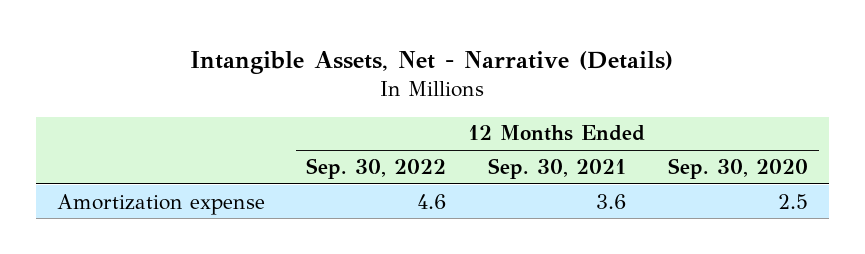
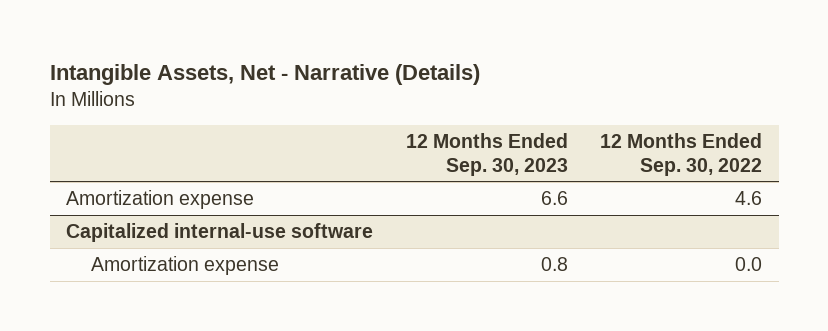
- | 12 Months Ended Sep. 30, 2022 | 12 Months Ended Sep. 30, 2021 | 12 Months Ended Sep. 30, 2020
+ | 12 Months Ended Sep. 30, 2023 | 12 Months Ended Sep. 30, 2022
+ Capitalized internal-use software
+ Amortization expense | 0.8 | 0.0

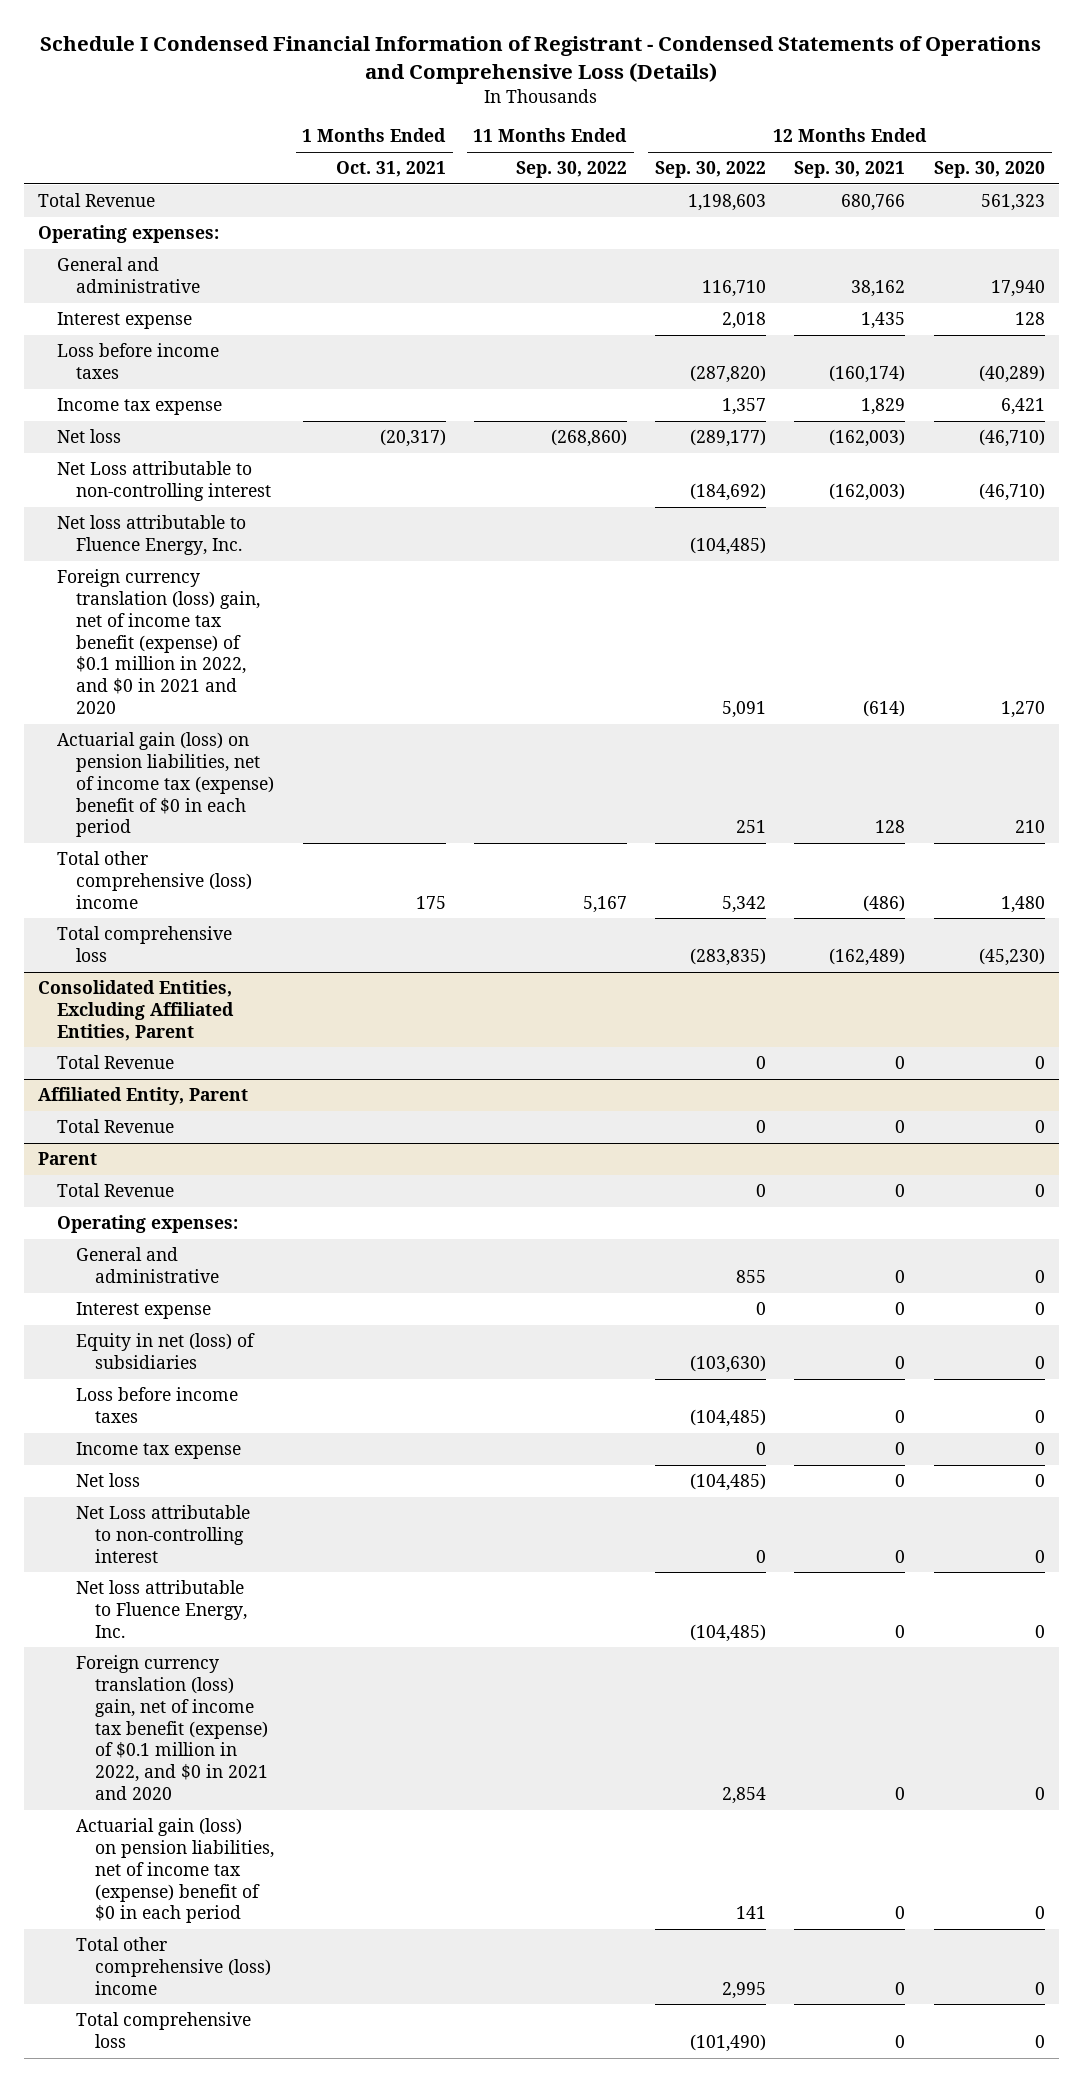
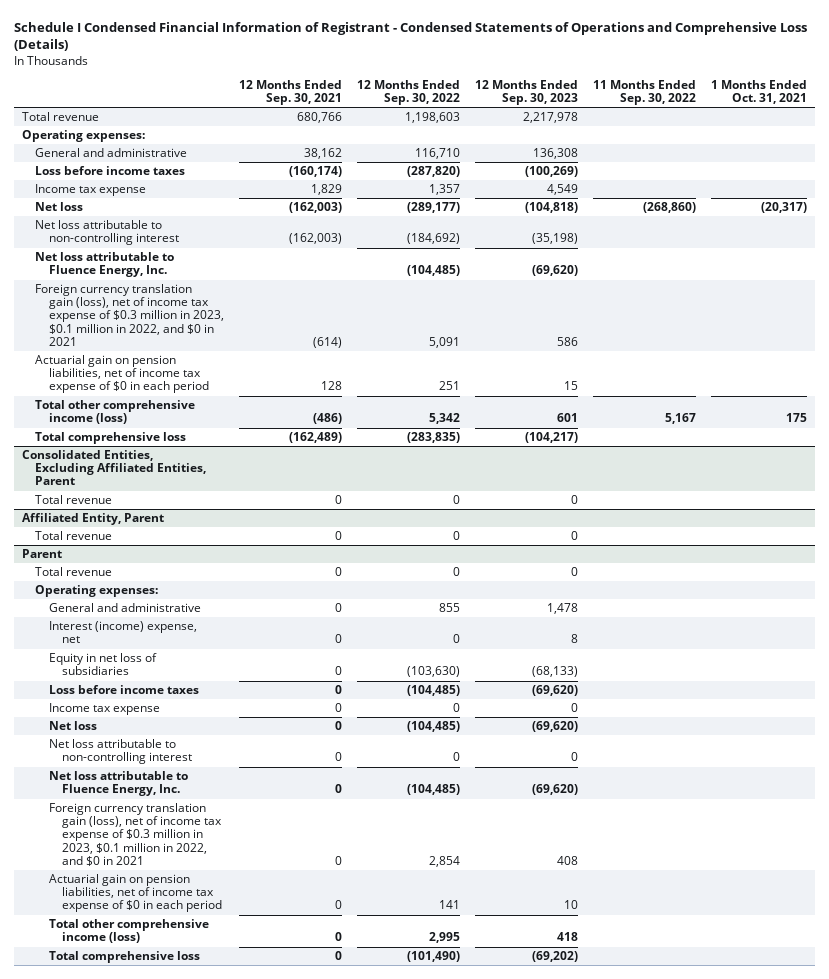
- | 1 Months Ended Oct. 31, 2021 | 11 Months Ended Sep. 30, 2022 | 12 Months Ended Sep. 30, 2022 | 12 Months Ended Sep. 30, 2021 | 12 Months Ended Sep. 30, 2020
+ | 12 Months Ended Sep. 30, 2021 | 12 Months Ended Sep. 30, 2022 | 12 Months Ended Sep. 30, 2023 | 11 Months Ended Sep. 30, 2022 | 1 Months Ended Oct. 31, 2021
- Total Revenue | | | 1,198,603 | 680,766 | 561,323
+ Total revenue | 680,766 | 1,198,603 | 2,217,978 | |
- Interest expense | | | 2,018 | 1,435 | 128
- Net Loss attributable to non-controlling interest | | | (184,692) | (162,003) | (46,710)
+ Net loss attributable to non-controlling interest | (162,003) | (184,692) | (35,198) | |
- Foreign currency translation (loss) gain, net of income tax benefit (expense) of $0.1 million in 2022, and $0 in 2021 and 2020 | | | 5,091 | (614) | 1,270
- Actuarial gain (loss) on pension liabilities, net of income tax (expense) benefit of $0 in each period | | | 251 | 128 | 210
- Total other comprehensive (loss) income | 175 | 5,167 | 5,342 | (486) | 1,480
+ Foreign currency translation gain (loss), net of income tax expense of $0.3 million in 2023, $0.1 million in 2022, and $0 in 2021 | (614) | 5,091 | 586 | |
+ Actuarial gain on pension liabilities, net of income tax expense of $0 in each period | 128 | 251 | 15 | |
+ Total other comprehensive income (loss) | (486) | 5,342 | 601 | 5,167 | 175
@ Consolidated Entities, Excluding Affiliated Entities, Parent
- Total Revenue | | | 0 | 0 | 0
+ Total revenue | 0 | 0 | 0 | |
@ Affiliated Entity, Parent
- Total Revenue | | | 0 | 0 | 0
+ Total revenue | 0 | 0 | 0 | |
@ Parent
- Total Revenue | | | 0 | 0 | 0
+ Total revenue | 0 | 0 | 0 | |
- Interest expense | | | 0 | 0 | 0
- Equity in net (loss) of subsidiaries | | | (103,630) | 0 | 0
+ Interest (income) expense, net | 0 | 0 | 8 | |
+ Equity in net loss of subsidiaries | 0 | (103,630) | (68,133) | |
- Net Loss attributable to non-controlling interest | | | 0 | 0 | 0
+ Net loss attributable to non-controlling interest | 0 | 0 | 0 | |
- Foreign currency translation (loss) gain, net of income tax benefit (expense) of $0.1 million in 2022, and $0 in 2021 and 2020 | | | 2,854 | 0 | 0
- Actuarial gain (loss) on pension liabilities, net of income tax (expense) benefit of $0 in each period | | | 141 | 0 | 0
- Total other comprehensive (loss) income | | | 2,995 | 0 | 0
+ Foreign currency translation gain (loss), net of income tax expense of $0.3 million in 2023, $0.1 million in 2022, and $0 in 2021 | 0 | 2,854 | 408 | |
+ Actuarial gain on pension liabilities, net of income tax expense of $0 in each period | 0 | 141 | 10 | |
+ Total other comprehensive income (loss) | 0 | 2,995 | 418 | |

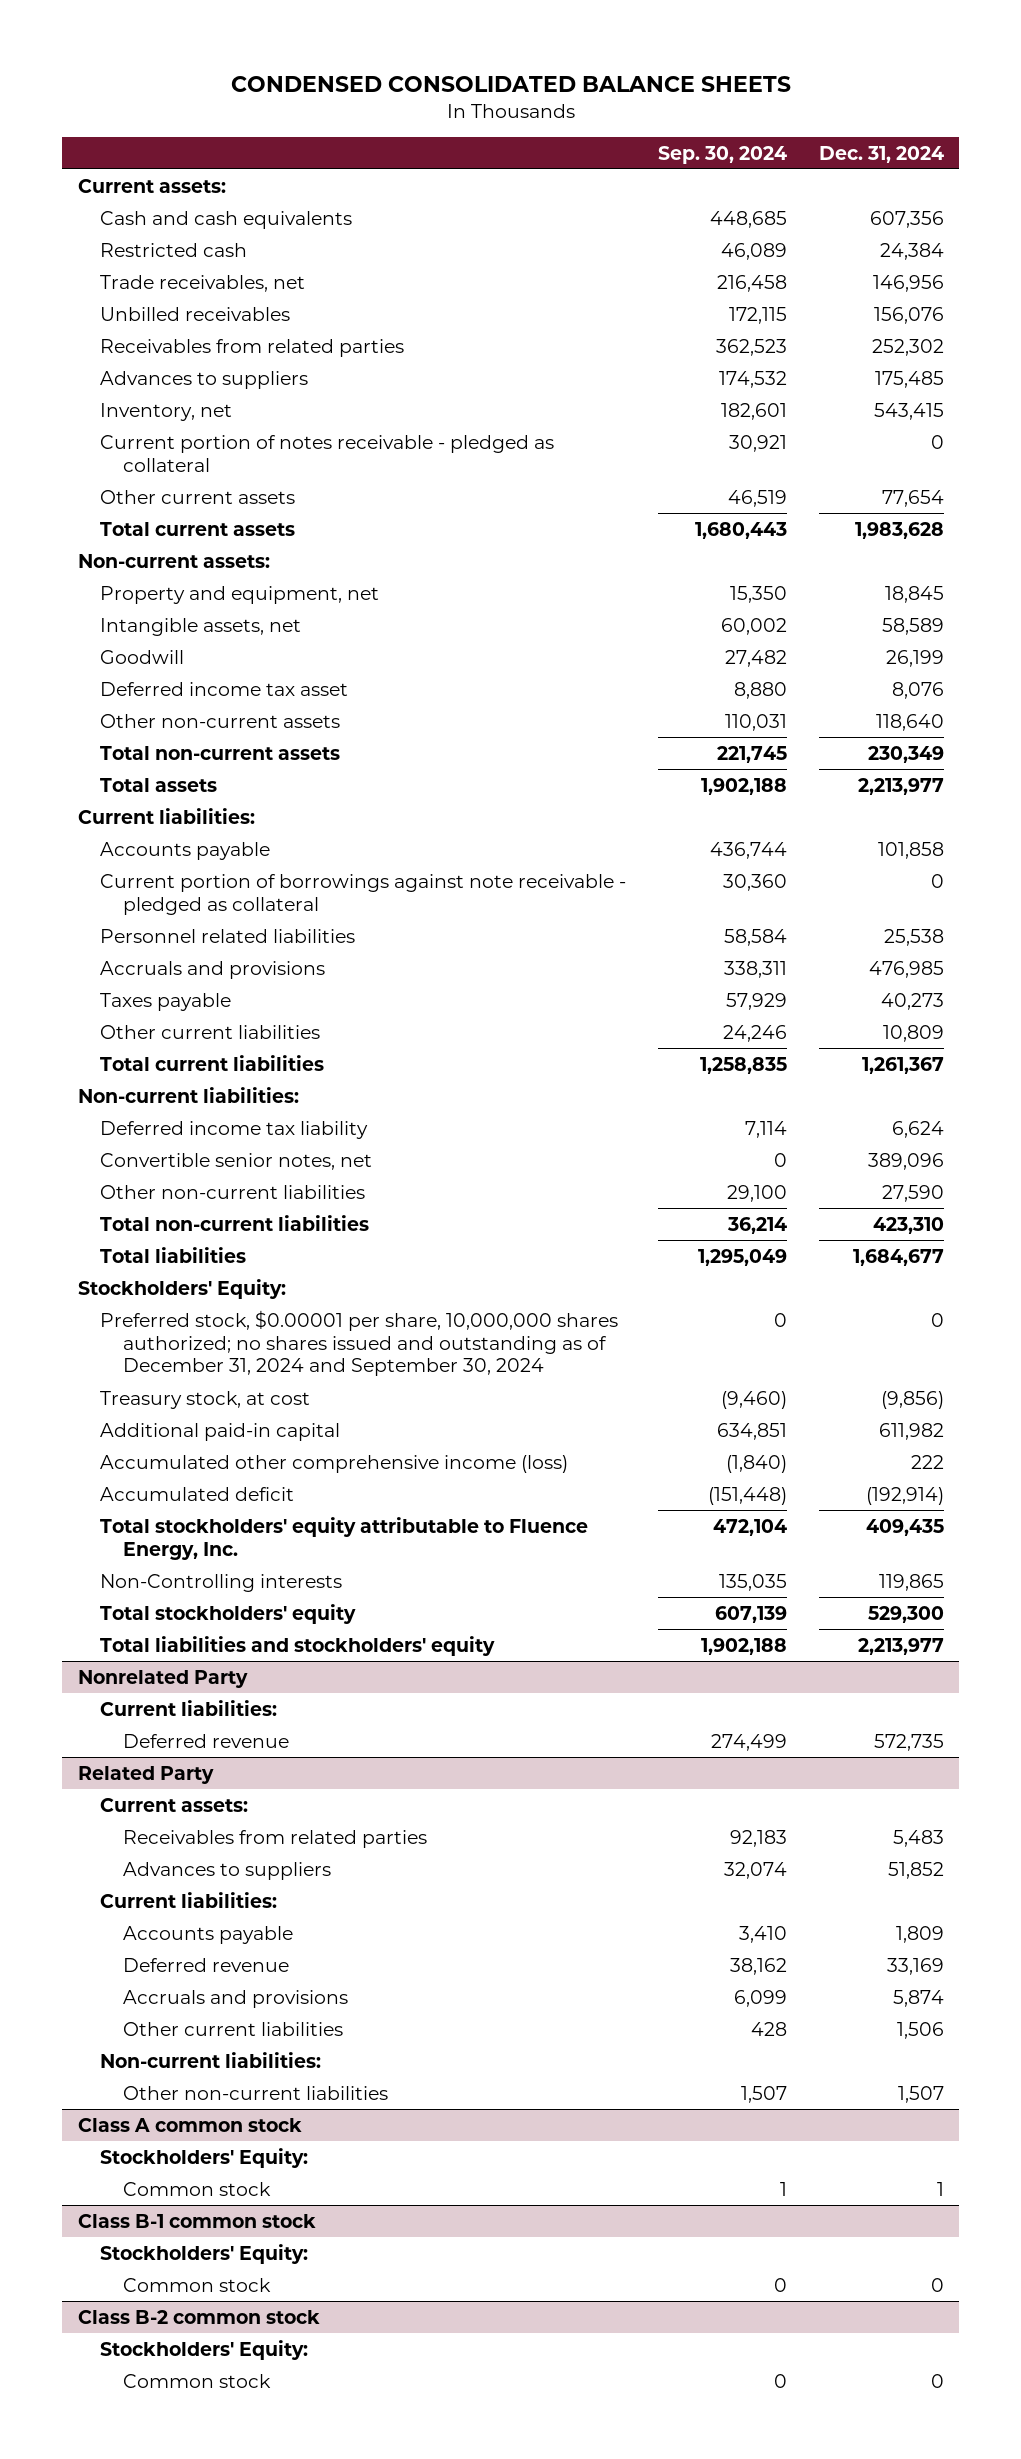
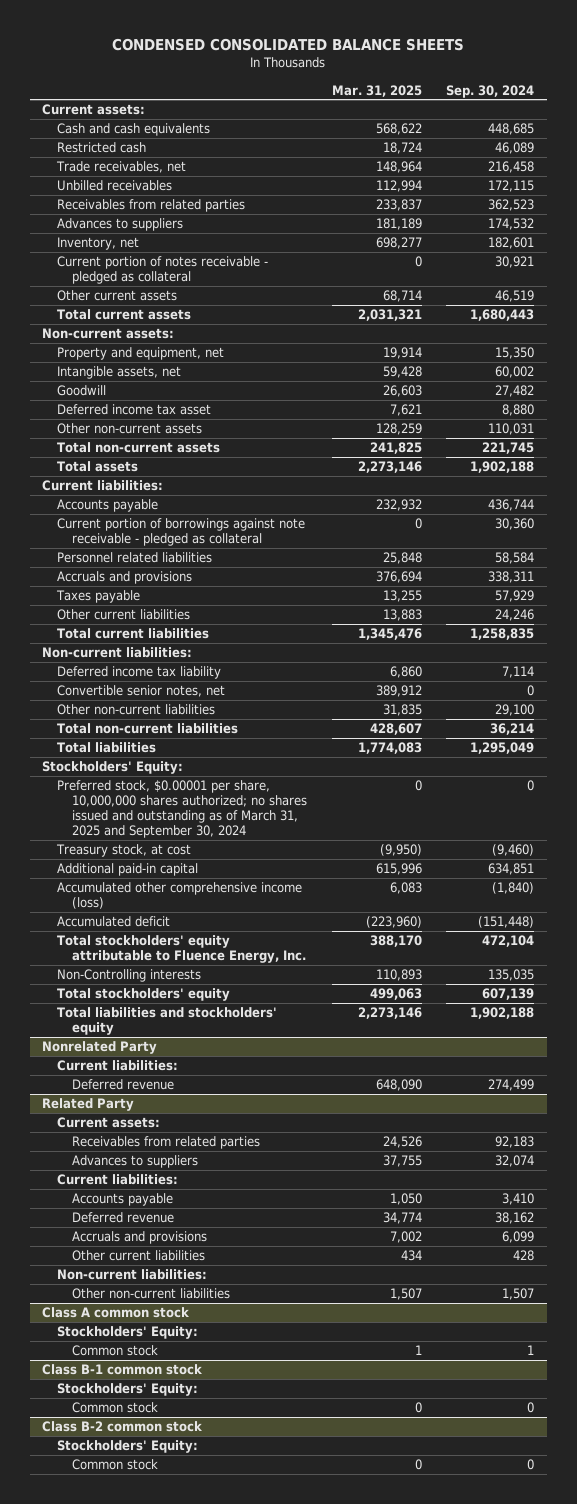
- | Sep. 30, 2024 | Dec. 31, 2024
+ | Mar. 31, 2025 | Sep. 30, 2024
- Preferred stock, $0.00001 per share, 10,000,000 shares authorized; no shares issued and outstanding as of December 31, 2024 and September 30, 2024 | 0 | 0
+ Preferred stock, $0.00001 per share, 10,000,000 shares authorized; no shares issued and outstanding as of March 31, 2025 and September 30, 2024 | 0 | 0

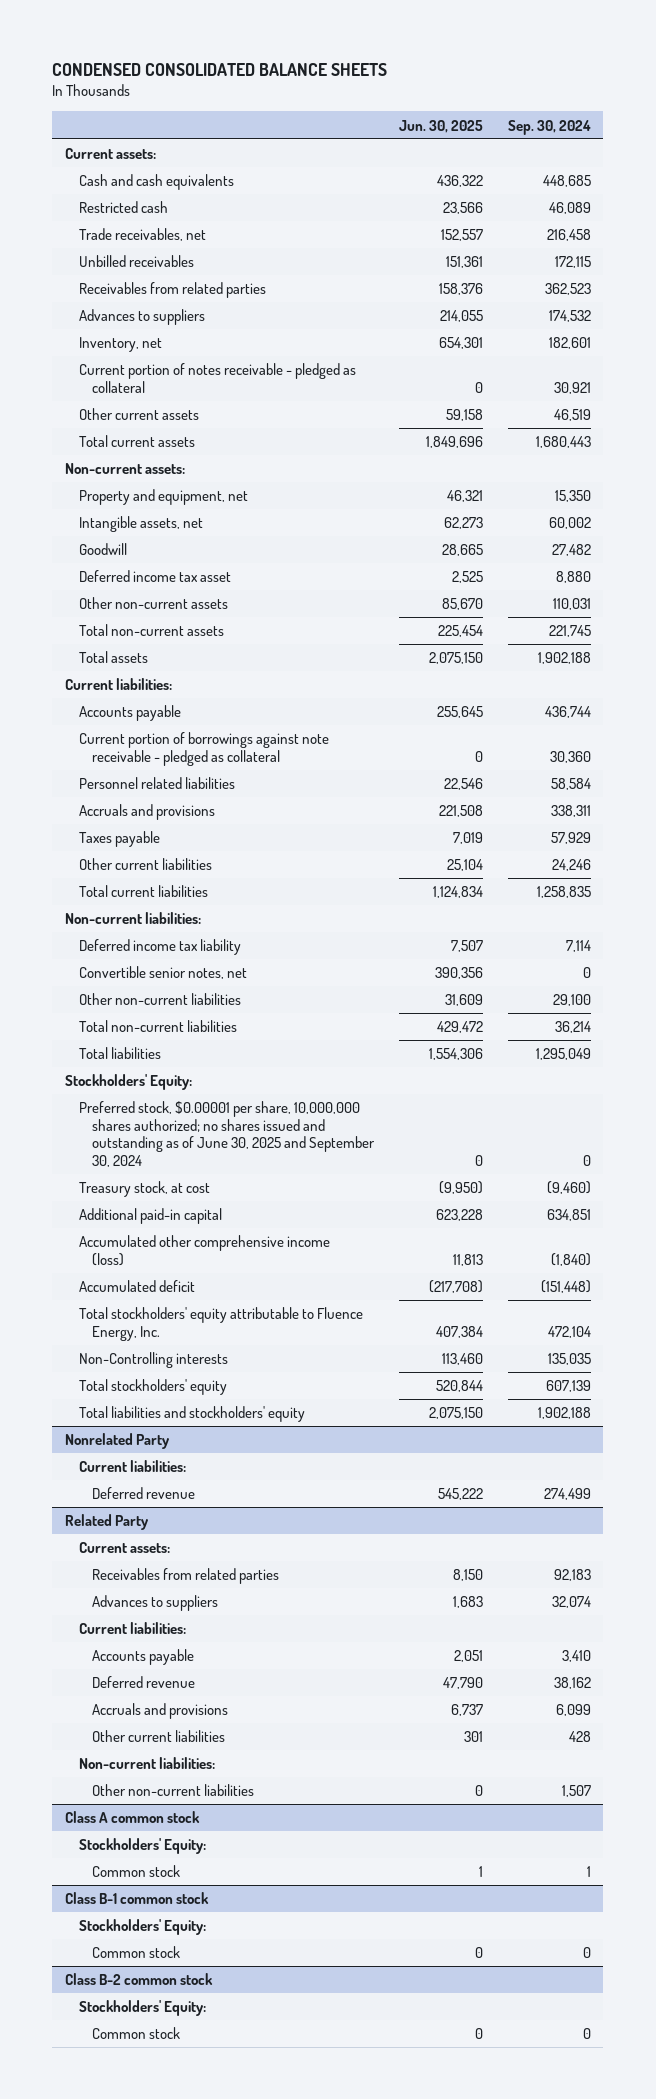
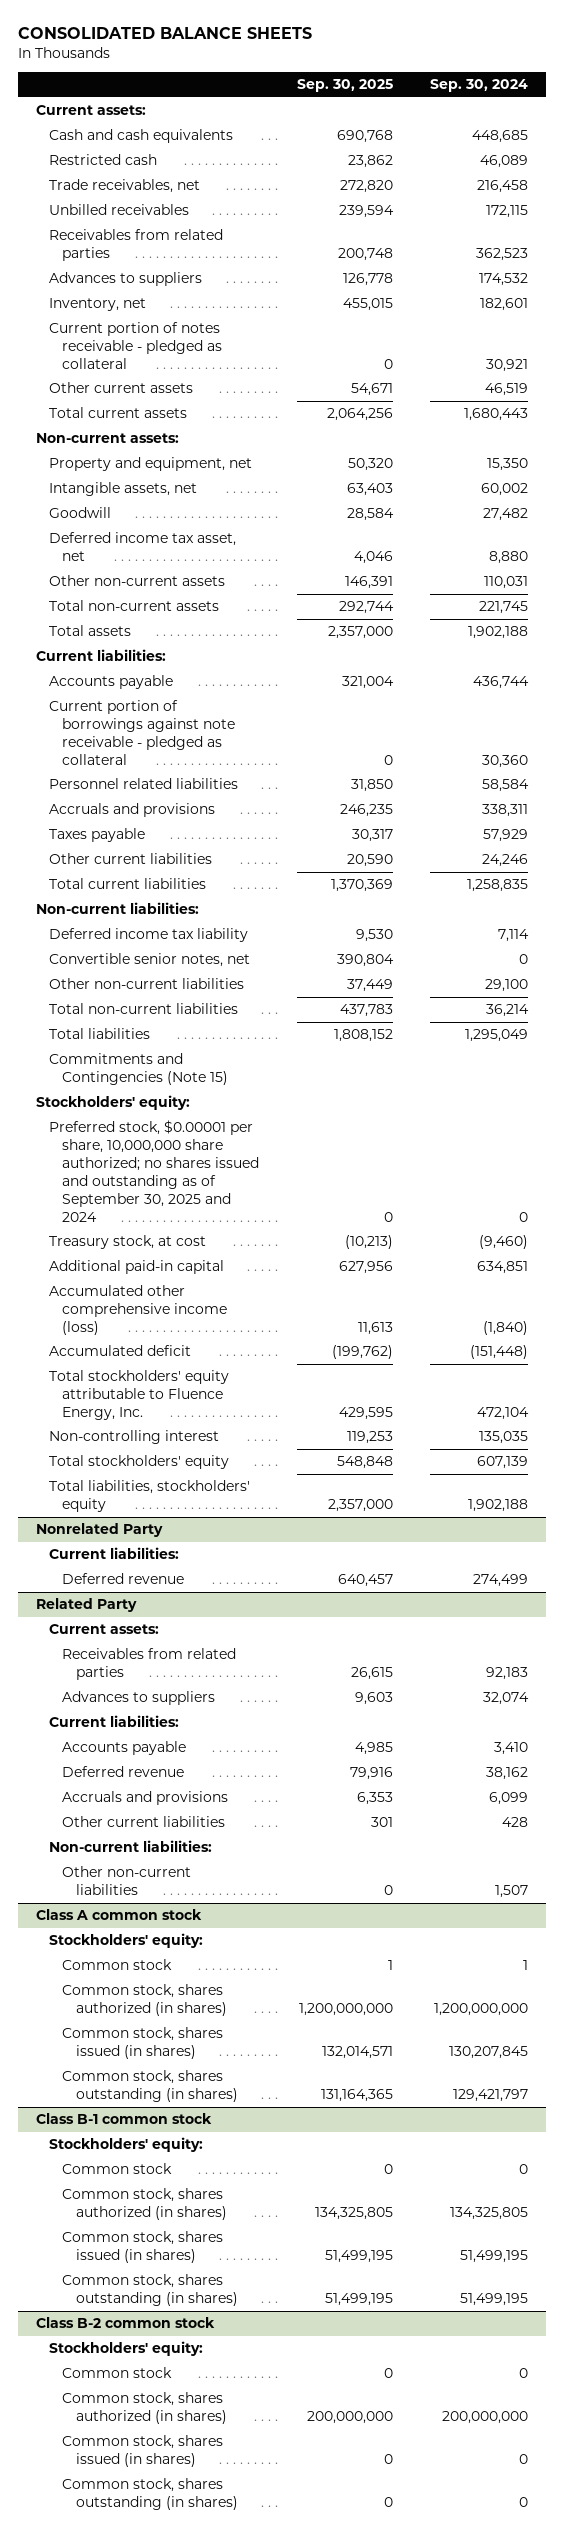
- CONDENSED CONSOLIDATED BALANCE SHEETS
+ CONSOLIDATED BALANCE SHEETS
- | Jun. 30, 2025 | Sep. 30, 2024
+ | Sep. 30, 2025 | Sep. 30, 2024
- Deferred income tax asset | 2,525 | 8,880
+ Deferred income tax asset, net | 4,046 | 8,880
- Stockholders' Equity:
- Preferred stock, $0.00001 per share, 10,000,000 shares authorized; no shares issued and outstanding as of June 30, 2025 and September 30, 2024 | 0 | 0
+ Commitments and Contingencies (Note 15)
+ Stockholders' equity:
+ Preferred stock, $0.00001 per share, 10,000,000 share authorized; no shares issued and outstanding as of September 30, 2025 and 2024 | 0 | 0
- Non-Controlling interests | 113,460 | 135,035
+ Non-controlling interest | 119,253 | 135,035
- Total liabilities and stockholders' equity | 2,075,150 | 1,902,188
+ Total liabilities, stockholders' equity | 2,357,000 | 1,902,188
@ Class A common stock
- Stockholders' Equity:
+ Stockholders' equity:
+ Common stock, shares authorized (in shares) | 1,200,000,000 | 1,200,000,000
+ Common stock, shares issued (in shares) | 132,014,571 | 130,207,845
+ Common stock, shares outstanding (in shares) | 131,164,365 | 129,421,797
@ Class B-1 common stock
- Stockholders' Equity:
+ Stockholders' equity:
+ Common stock, shares authorized (in shares) | 134,325,805 | 134,325,805
+ Common stock, shares issued (in shares) | 51,499,195 | 51,499,195
+ Common stock, shares outstanding (in shares) | 51,499,195 | 51,499,195
@ Class B-2 common stock
- Stockholders' Equity:
+ Stockholders' equity:
+ Common stock, shares authorized (in shares) | 200,000,000 | 200,000,000
+ Common stock, shares issued (in shares) | 0 | 0
+ Common stock, shares outstanding (in shares) | 0 | 0

